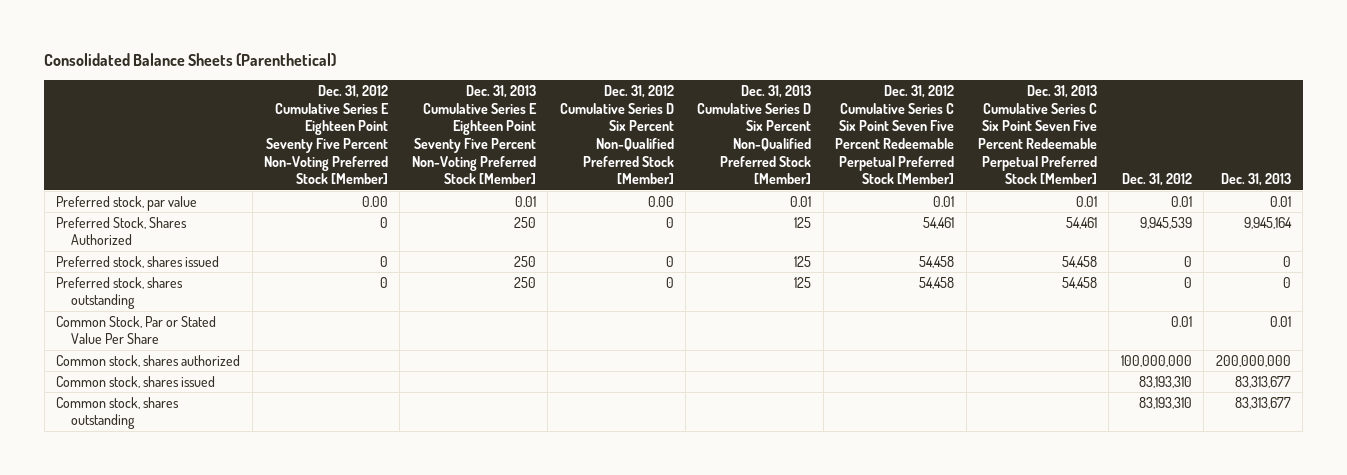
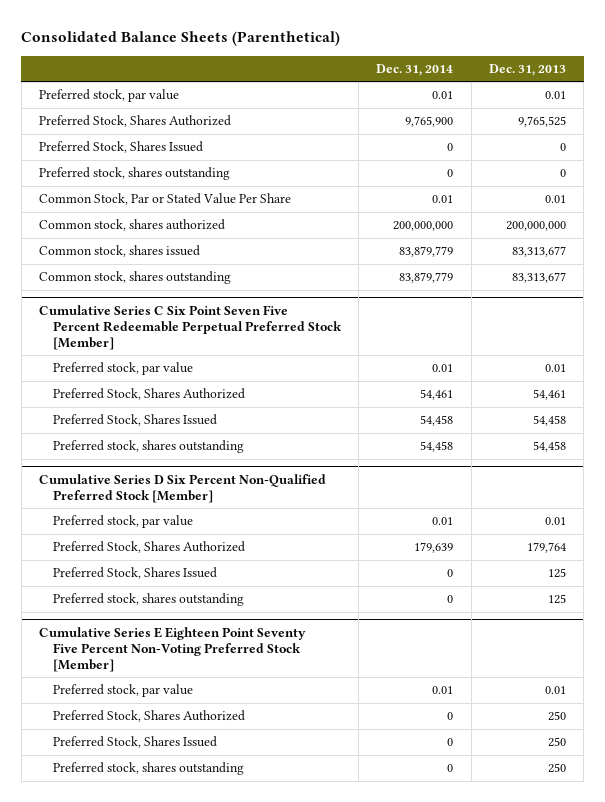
- | Dec. 31, 2012 Cumulative Series E Eighteen Point Seventy Five Percent Non-Voting Preferred Stock [Member] | Dec. 31, 2013 Cumulative Series E Eighteen Point Seventy Five Percent Non-Voting Preferred Stock [Member] | Dec. 31, 2012 Cumulative Series D Six Percent Non-Qualified Preferred Stock [Member] | Dec. 31, 2013 Cumulative Series D Six Percent Non-Qualified Preferred Stock [Member] | Dec. 31, 2012 Cumulative Series C Six Point Seven Five Percent Redeemable Perpetual Preferred Stock [Member] | Dec. 31, 2013 Cumulative Series C Six Point Seven Five Percent Redeemable Perpetual Preferred Stock [Member] | Dec. 31, 2012 | Dec. 31, 2013
+ | Dec. 31, 2014 | Dec. 31, 2013
- Preferred Stock, Shares Authorized | 0 | 250 | 0 | 125 | 54,461 | 54,461 | 9,945,539 | 9,945,164
- Preferred stock, shares issued | 0 | 250 | 0 | 125 | 54,458 | 54,458 | 0 | 0
+ Preferred Stock, Shares Authorized | 9,765,900 | 9,765,525
+ Preferred Stock, Shares Issued | 0 | 0
+ Cumulative Series C Six Point Seven Five Percent Redeemable Perpetual Preferred Stock [Member]
+ Preferred stock, par value | 0.01 | 0.01
+ Preferred Stock, Shares Authorized | 54,461 | 54,461
+ Preferred Stock, Shares Issued | 54,458 | 54,458
+ Preferred stock, shares outstanding | 54,458 | 54,458
+ Cumulative Series D Six Percent Non-Qualified Preferred Stock [Member]
+ Preferred stock, par value | 0.01 | 0.01
+ Preferred Stock, Shares Authorized | 179,639 | 179,764
+ Preferred Stock, Shares Issued | 0 | 125
+ Preferred stock, shares outstanding | 0 | 125
+ Cumulative Series E Eighteen Point Seventy Five Percent Non-Voting Preferred Stock [Member]
+ Preferred stock, par value | 0.01 | 0.01
+ Preferred Stock, Shares Authorized | 0 | 250
+ Preferred Stock, Shares Issued | 0 | 250
+ Preferred stock, shares outstanding | 0 | 250

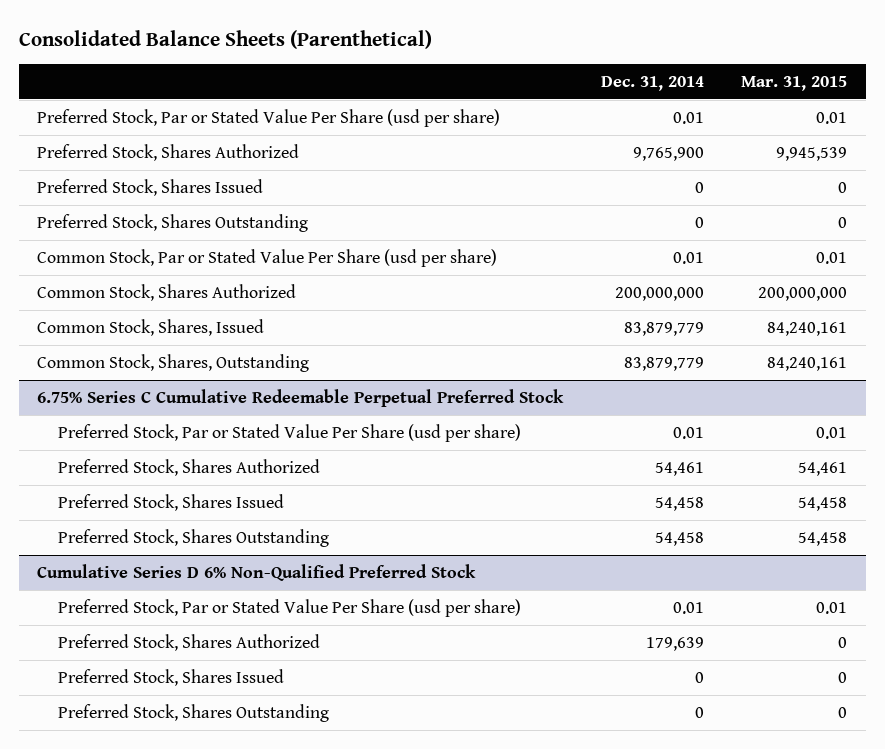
- | Dec. 31, 2014 | Dec. 31, 2013
+ | Dec. 31, 2014 | Mar. 31, 2015
- Preferred stock, par value | 0.01 | 0.01
+ Preferred Stock, Par or Stated Value Per Share (usd per share) | 0.01 | 0.01
- Preferred stock, shares outstanding | 0 | 0
- Common Stock, Par or Stated Value Per Share | 0.01 | 0.01
- Common stock, shares authorized | 200,000,000 | 200,000,000
- Common stock, shares issued | 83,879,779 | 83,313,677
- Common stock, shares outstanding | 83,879,779 | 83,313,677
- Cumulative Series C Six Point Seven Five Percent Redeemable Perpetual Preferred Stock [Member]
- Preferred stock, par value | 0.01 | 0.01
+ Preferred Stock, Shares Outstanding | 0 | 0
+ Common Stock, Par or Stated Value Per Share (usd per share) | 0.01 | 0.01
+ Common Stock, Shares Authorized | 200,000,000 | 200,000,000
+ Common Stock, Shares, Issued | 83,879,779 | 84,240,161
+ Common Stock, Shares, Outstanding | 83,879,779 | 84,240,161
+ 6.75% Series C Cumulative Redeemable Perpetual Preferred Stock
+ Preferred Stock, Par or Stated Value Per Share (usd per share) | 0.01 | 0.01
- Preferred stock, shares outstanding | 54,458 | 54,458
- Cumulative Series D Six Percent Non-Qualified Preferred Stock [Member]
- Preferred stock, par value | 0.01 | 0.01
+ Preferred Stock, Shares Outstanding | 54,458 | 54,458
+ Cumulative Series D 6% Non-Qualified Preferred Stock
+ Preferred Stock, Par or Stated Value Per Share (usd per share) | 0.01 | 0.01
- Preferred stock, shares outstanding | 0 | 125
- Cumulative Series E Eighteen Point Seventy Five Percent Non-Voting Preferred Stock [Member]
- Preferred stock, par value | 0.01 | 0.01
- Preferred Stock, Shares Authorized | 0 | 250
- Preferred Stock, Shares Issued | 0 | 250
- Preferred stock, shares outstanding | 0 | 250
+ Preferred Stock, Shares Outstanding | 0 | 0

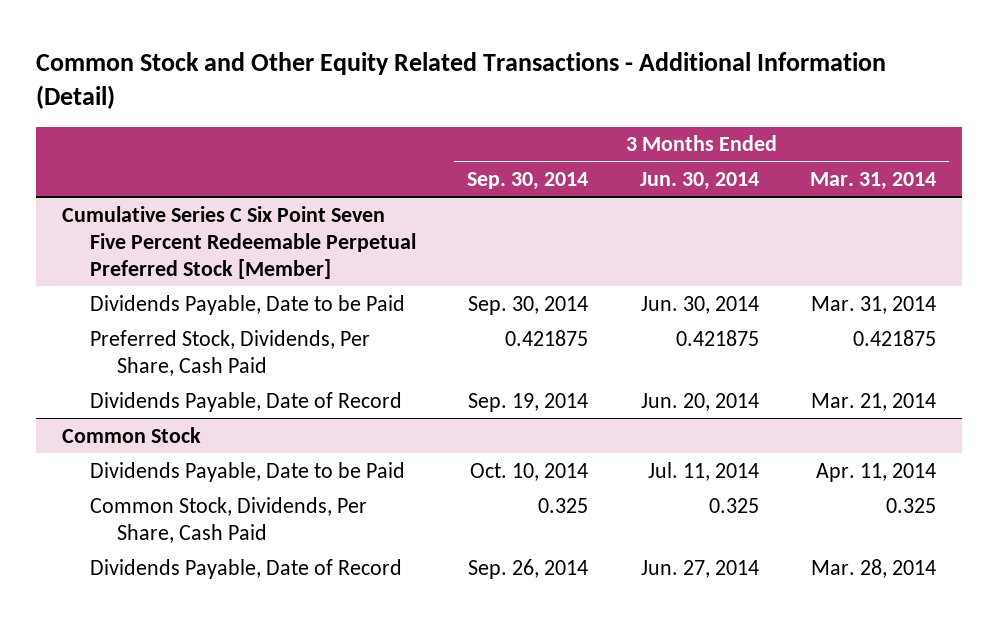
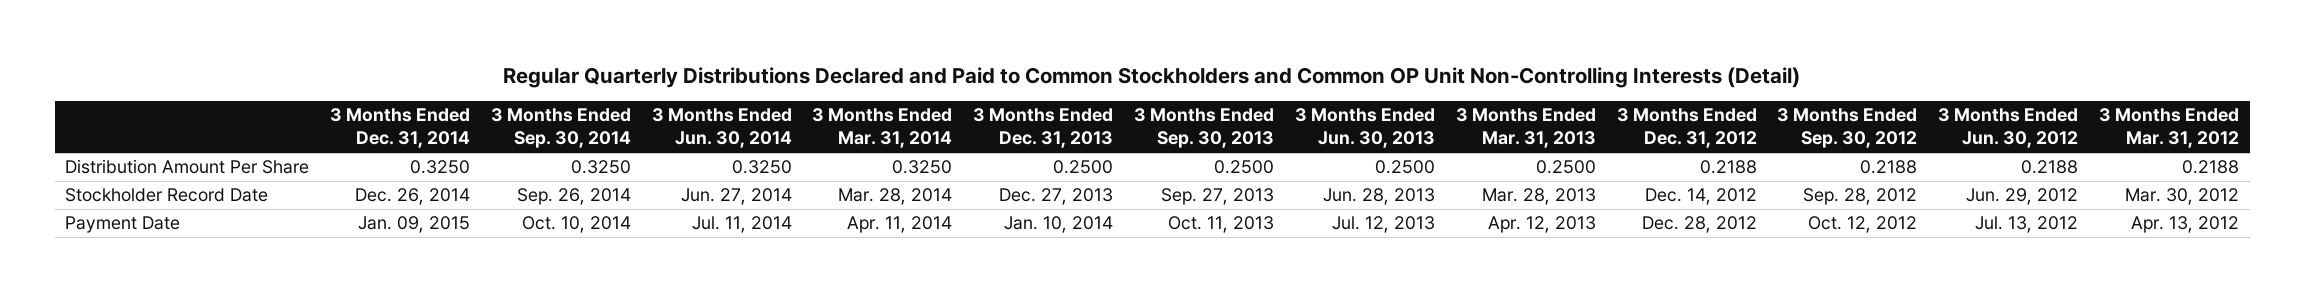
- Common Stock and Other Equity Related Transactions - Additional Information (Detail)
+ Regular Quarterly Distributions Declared and Paid to Common Stockholders and Common OP Unit Non-Controlling Interests (Detail)
- | 3 Months Ended Sep. 30, 2014 | 3 Months Ended Jun. 30, 2014 | 3 Months Ended Mar. 31, 2014
+ | 3 Months Ended Dec. 31, 2014 | 3 Months Ended Sep. 30, 2014 | 3 Months Ended Jun. 30, 2014 | 3 Months Ended Mar. 31, 2014 | 3 Months Ended Dec. 31, 2013 | 3 Months Ended Sep. 30, 2013 | 3 Months Ended Jun. 30, 2013 | 3 Months Ended Mar. 31, 2013 | 3 Months Ended Dec. 31, 2012 | 3 Months Ended Sep. 30, 2012 | 3 Months Ended Jun. 30, 2012 | 3 Months Ended Mar. 31, 2012
- Cumulative Series C Six Point Seven Five Percent Redeemable Perpetual Preferred Stock [Member]
- Dividends Payable, Date to be Paid | Sep. 30, 2014 | Jun. 30, 2014 | Mar. 31, 2014
- Preferred Stock, Dividends, Per Share, Cash Paid | 0.421875 | 0.421875 | 0.421875
- Dividends Payable, Date of Record | Sep. 19, 2014 | Jun. 20, 2014 | Mar. 21, 2014
- Common Stock
- Dividends Payable, Date to be Paid | Oct. 10, 2014 | Jul. 11, 2014 | Apr. 11, 2014
- Common Stock, Dividends, Per Share, Cash Paid | 0.325 | 0.325 | 0.325
- Dividends Payable, Date of Record | Sep. 26, 2014 | Jun. 27, 2014 | Mar. 28, 2014
+ Distribution Amount Per Share | 0.3250 | 0.3250 | 0.3250 | 0.3250 | 0.2500 | 0.2500 | 0.2500 | 0.2500 | 0.2188 | 0.2188 | 0.2188 | 0.2188
+ Stockholder Record Date | Dec. 26, 2014 | Sep. 26, 2014 | Jun. 27, 2014 | Mar. 28, 2014 | Dec. 27, 2013 | Sep. 27, 2013 | Jun. 28, 2013 | Mar. 28, 2013 | Dec. 14, 2012 | Sep. 28, 2012 | Jun. 29, 2012 | Mar. 30, 2012
+ Payment Date | Jan. 09, 2015 | Oct. 10, 2014 | Jul. 11, 2014 | Apr. 11, 2014 | Jan. 10, 2014 | Oct. 11, 2013 | Jul. 12, 2013 | Apr. 12, 2013 | Dec. 28, 2012 | Oct. 12, 2012 | Jul. 13, 2012 | Apr. 13, 2012

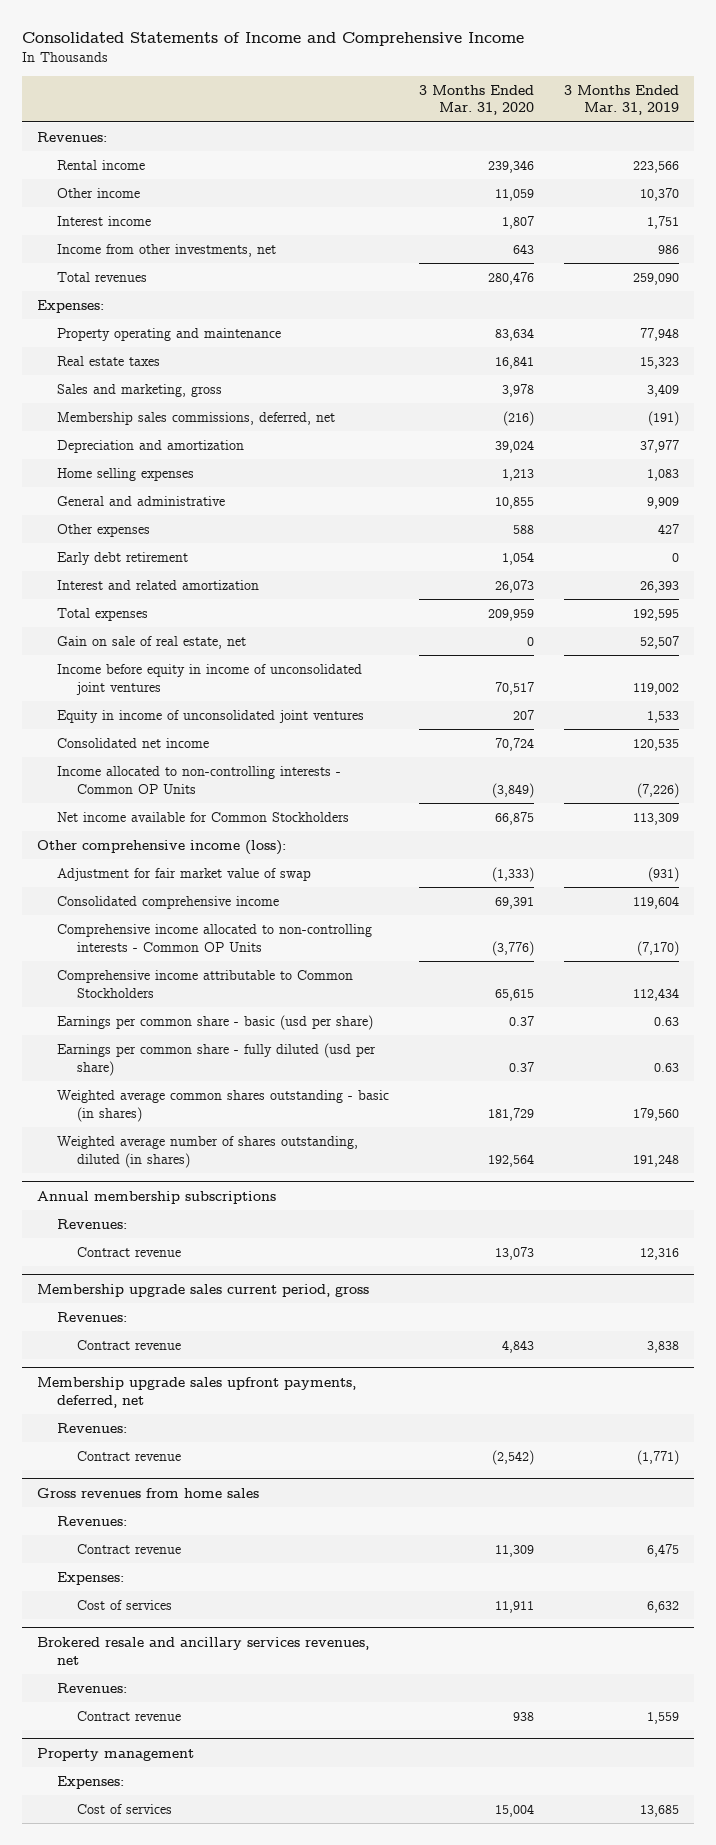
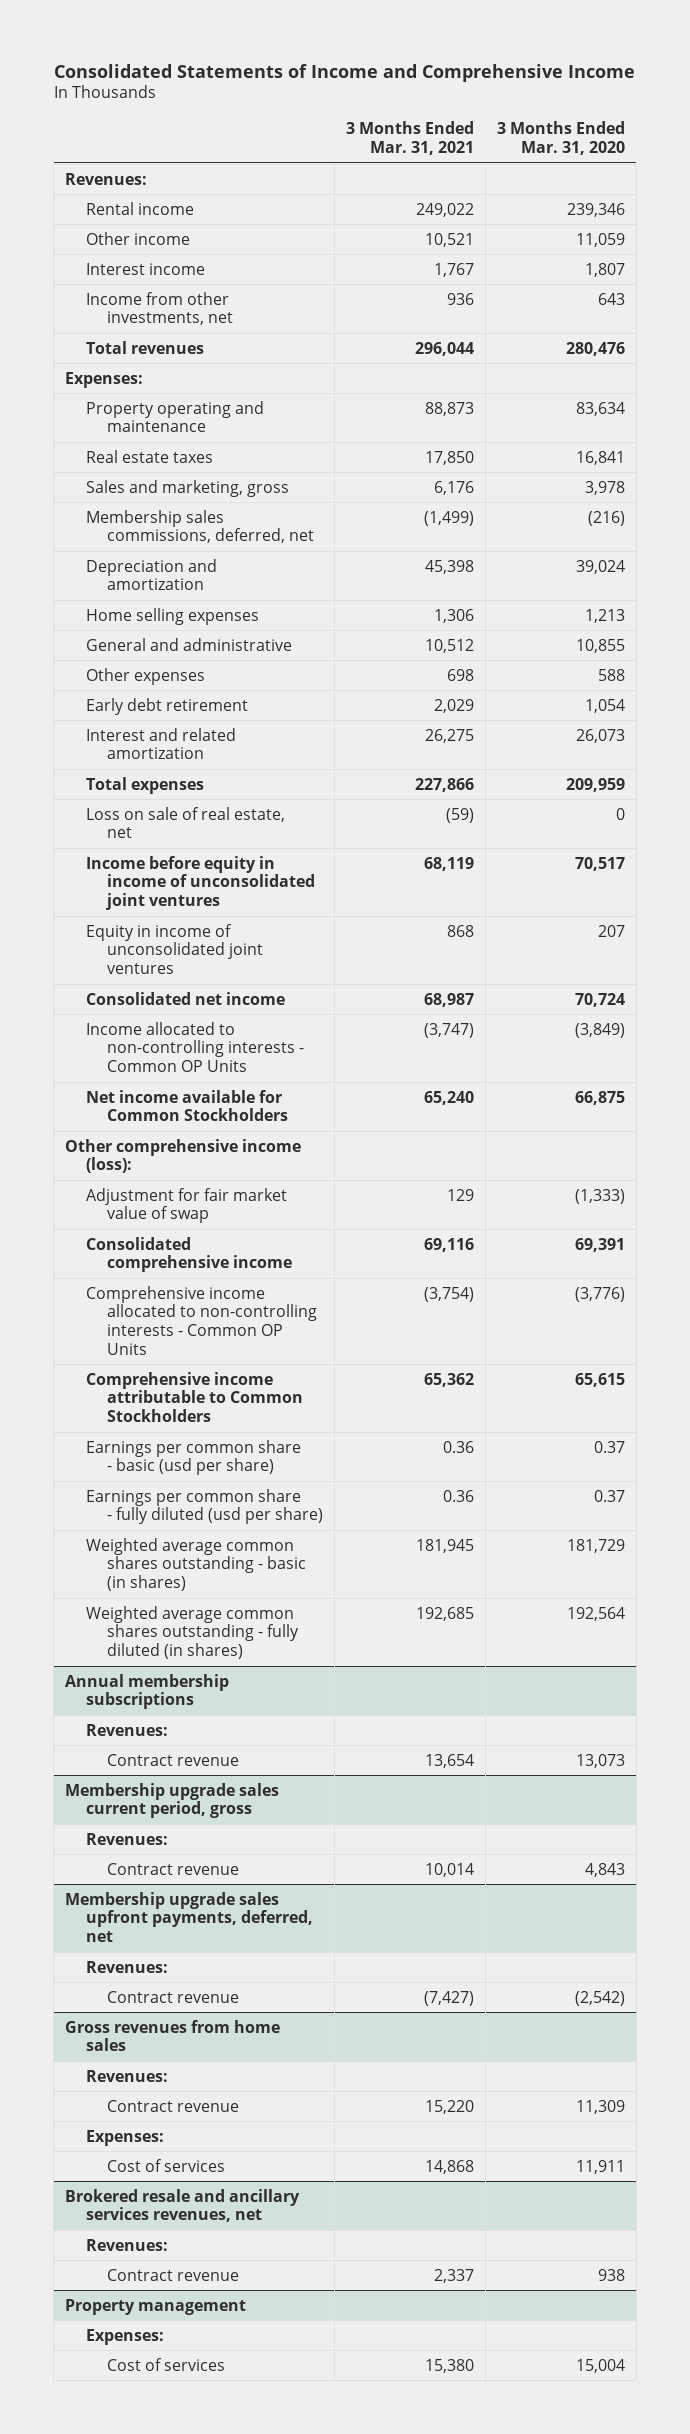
- | 3 Months Ended Mar. 31, 2020 | 3 Months Ended Mar. 31, 2019
+ | 3 Months Ended Mar. 31, 2021 | 3 Months Ended Mar. 31, 2020
- Gain on sale of real estate, net | 0 | 52,507
+ Loss on sale of real estate, net | (59) | 0
- Weighted average number of shares outstanding, diluted (in shares) | 192,564 | 191,248
+ Weighted average common shares outstanding - fully diluted (in shares) | 192,685 | 192,564

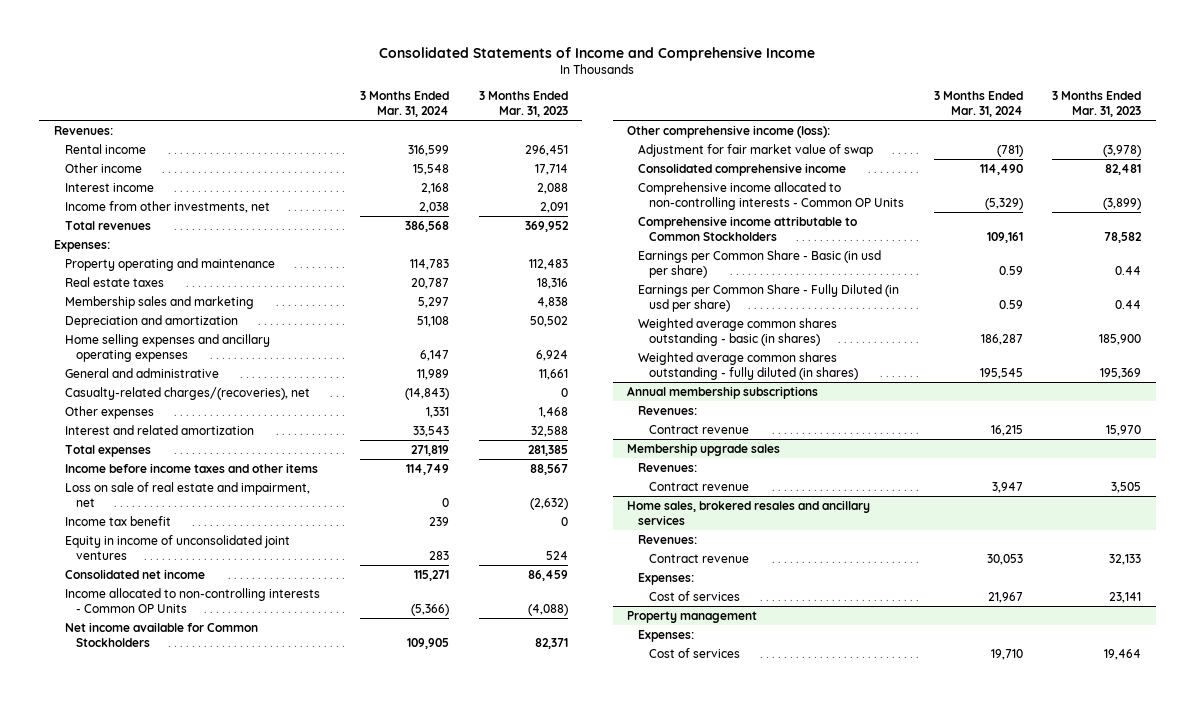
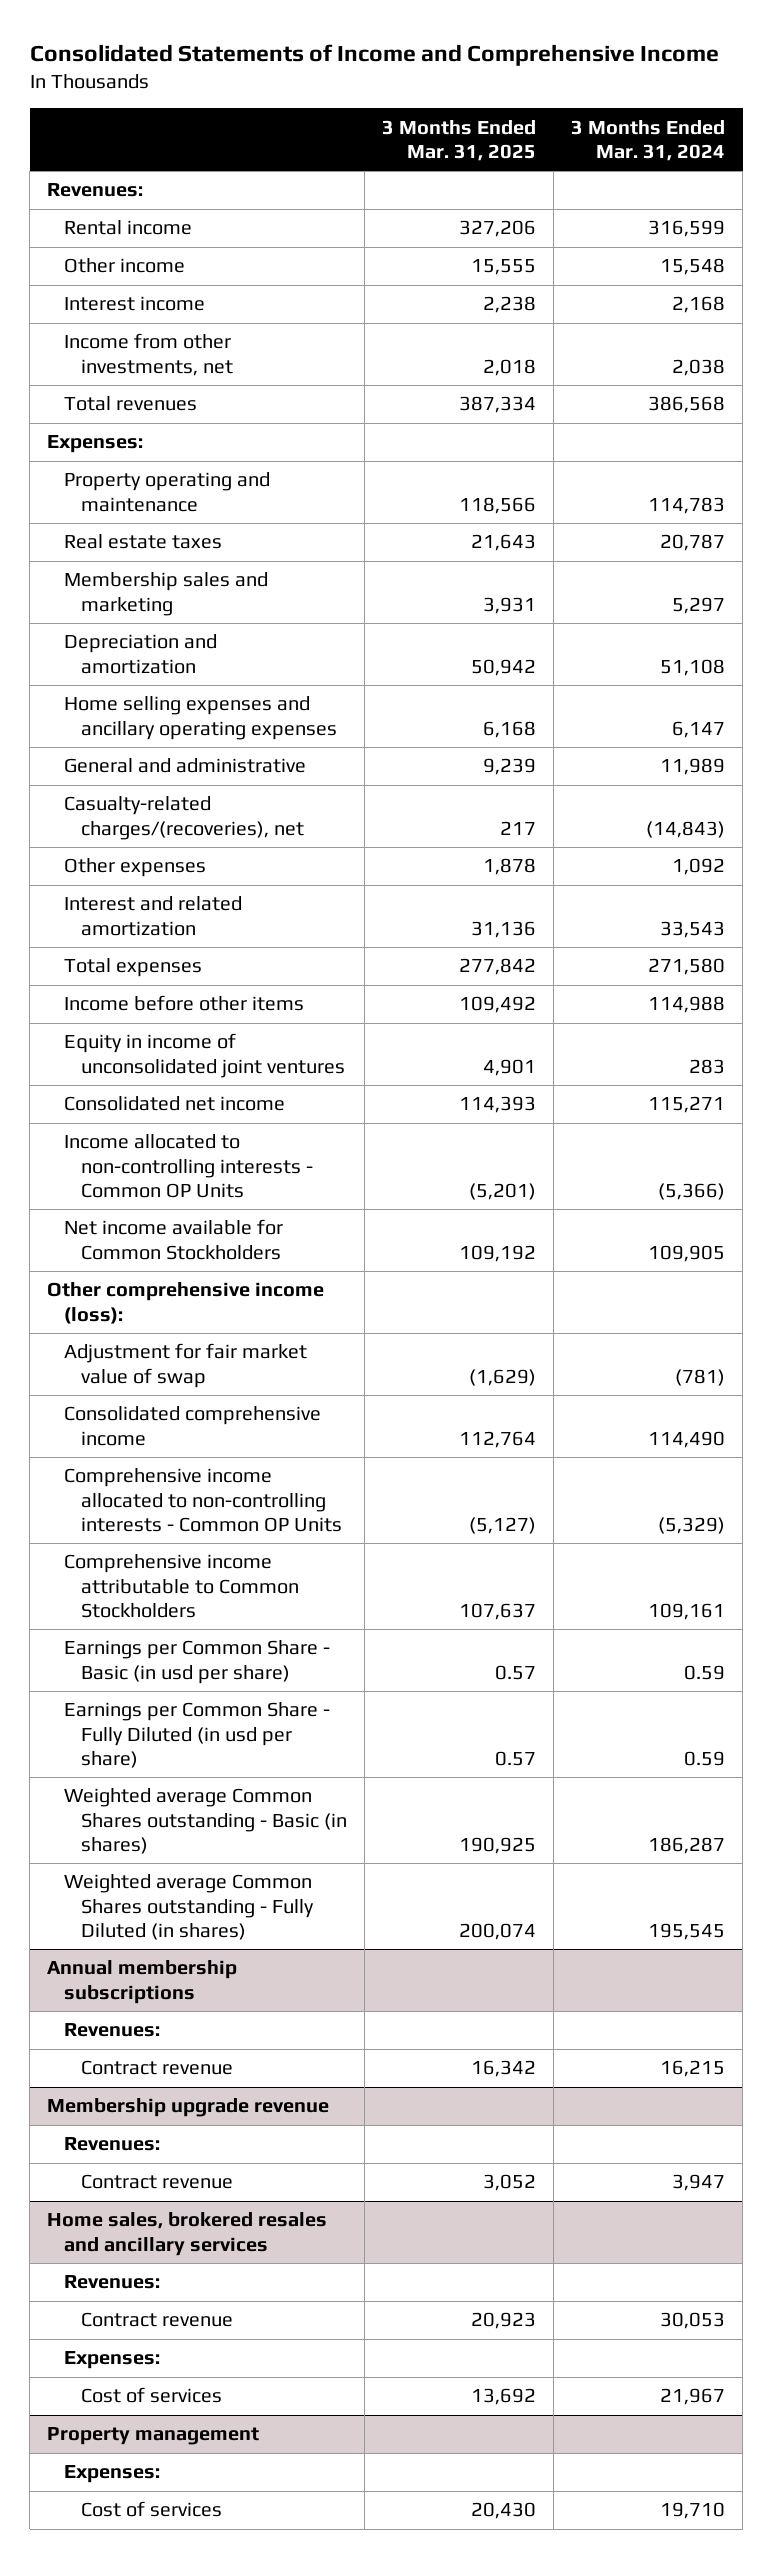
- | 3 Months Ended Mar. 31, 2024 | 3 Months Ended Mar. 31, 2023
+ | 3 Months Ended Mar. 31, 2025 | 3 Months Ended Mar. 31, 2024
- Other expenses | 1,331 | 1,468
+ Other expenses | 1,878 | 1,092
- Total expenses | 271,819 | 281,385
- Income before income taxes and other items | 114,749 | 88,567
- Loss on sale of real estate and impairment, net | 0 | (2,632)
- Income tax benefit | 239 | 0
+ Total expenses | 277,842 | 271,580
+ Income before other items | 109,492 | 114,988
- Weighted average common shares outstanding - basic (in shares) | 186,287 | 185,900
- Weighted average common shares outstanding - fully diluted (in shares) | 195,545 | 195,369
+ Weighted average Common Shares outstanding - Basic (in shares) | 190,925 | 186,287
+ Weighted average Common Shares outstanding - Fully Diluted (in shares) | 200,074 | 195,545
- Membership upgrade sales
+ Membership upgrade revenue

